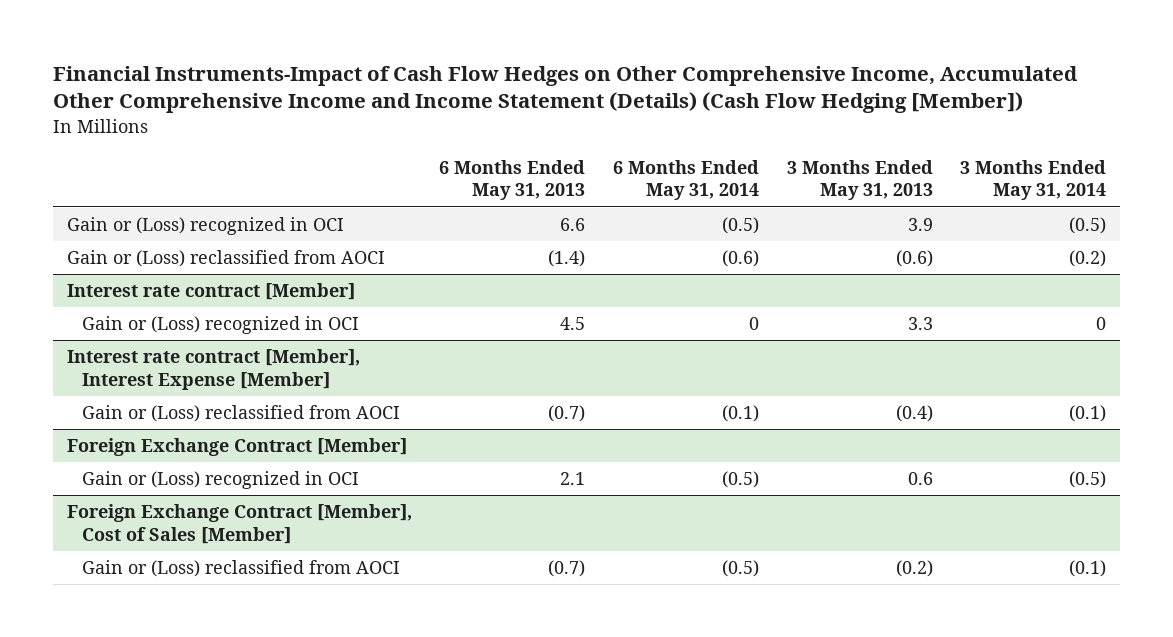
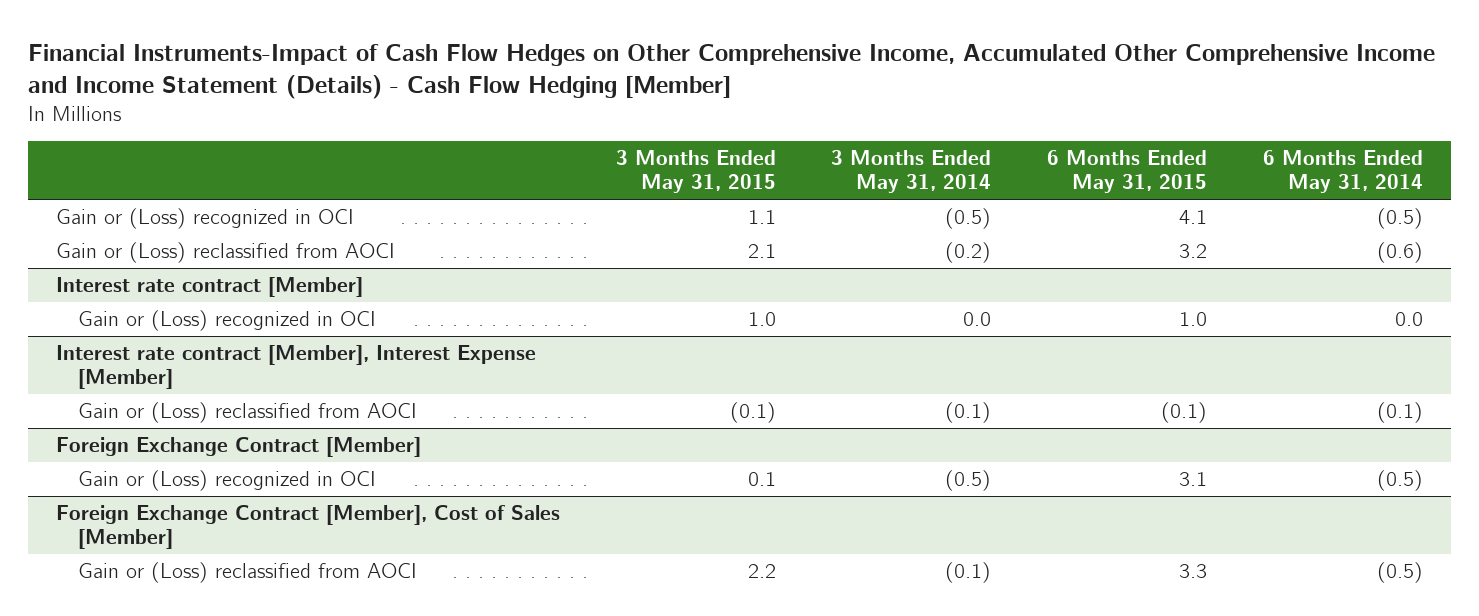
- Financial Instruments-Impact of Cash Flow Hedges on Other Comprehensive Income, Accumulated Other Comprehensive Income and Income Statement (Details) (Cash Flow Hedging [Member])
+ Financial Instruments-Impact of Cash Flow Hedges on Other Comprehensive Income, Accumulated Other Comprehensive Income and Income Statement (Details) - Cash Flow Hedging [Member]
- | 6 Months Ended May 31, 2013 | 6 Months Ended May 31, 2014 | 3 Months Ended May 31, 2013 | 3 Months Ended May 31, 2014
+ | 3 Months Ended May 31, 2015 | 3 Months Ended May 31, 2014 | 6 Months Ended May 31, 2015 | 6 Months Ended May 31, 2014
@ Interest rate contract [Member]
- Gain or (Loss) recognized in OCI | 4.5 | 0 | 3.3 | 0
+ Gain or (Loss) recognized in OCI | 1.0 | 0.0 | 1.0 | 0.0

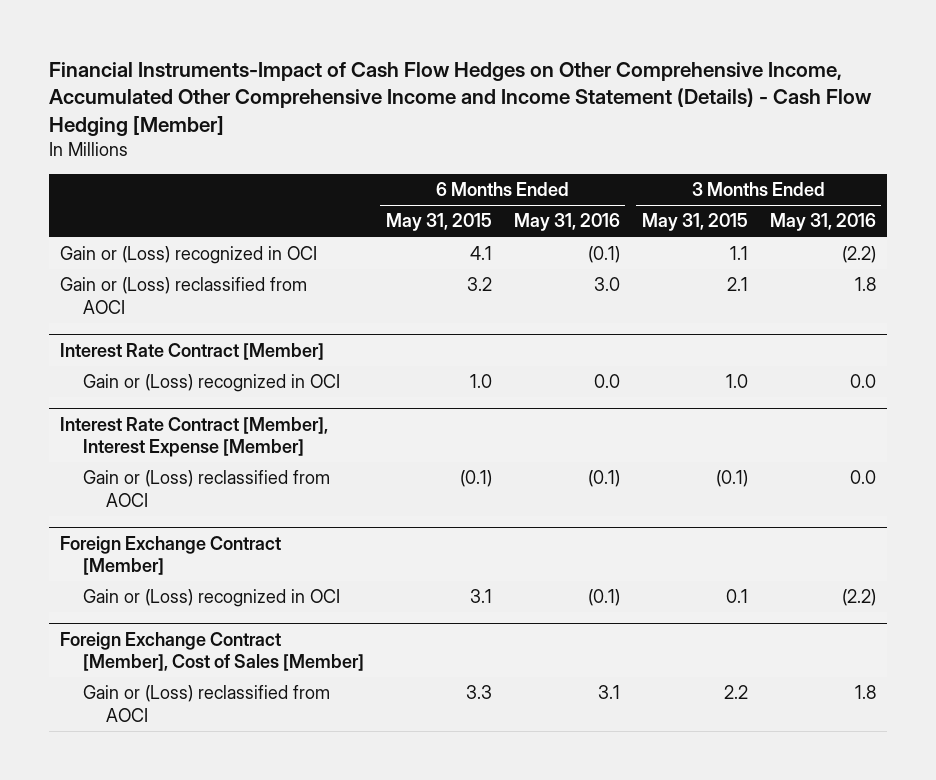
- | 3 Months Ended May 31, 2015 | 3 Months Ended May 31, 2014 | 6 Months Ended May 31, 2015 | 6 Months Ended May 31, 2014
+ | 6 Months Ended May 31, 2015 | 6 Months Ended May 31, 2016 | 3 Months Ended May 31, 2015 | 3 Months Ended May 31, 2016
- Interest rate contract [Member]
+ Interest Rate Contract [Member]
- Interest rate contract [Member], Interest Expense [Member]
+ Interest Rate Contract [Member], Interest Expense [Member]

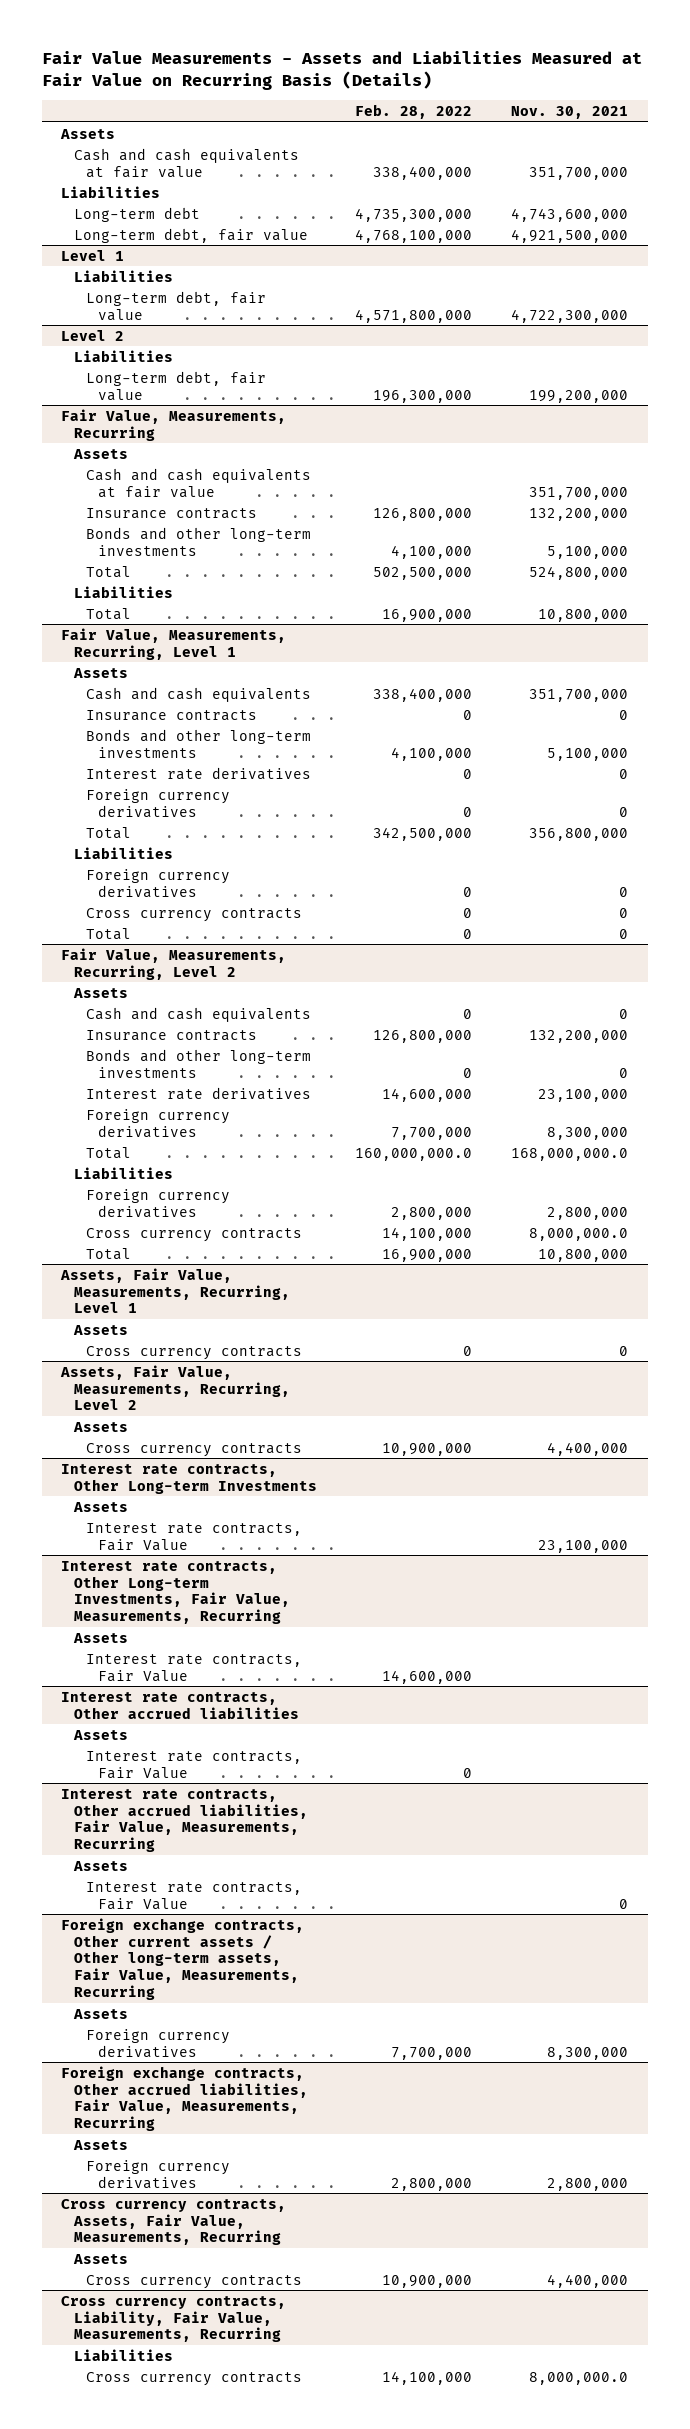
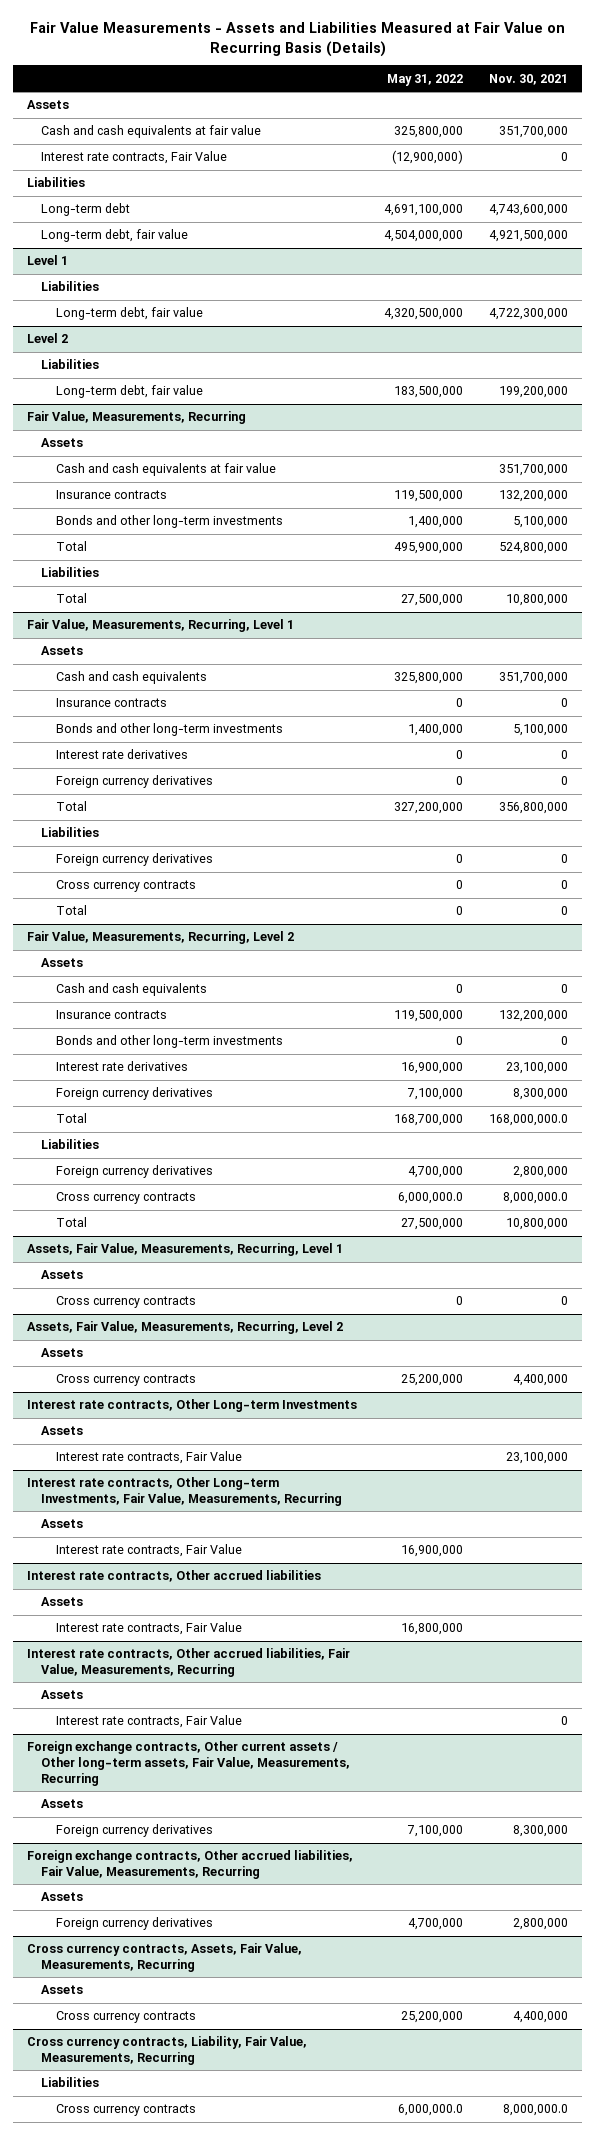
- | Feb. 28, 2022 | Nov. 30, 2021
+ | May 31, 2022 | Nov. 30, 2021
+ Interest rate contracts, Fair Value | (12,900,000) | 0

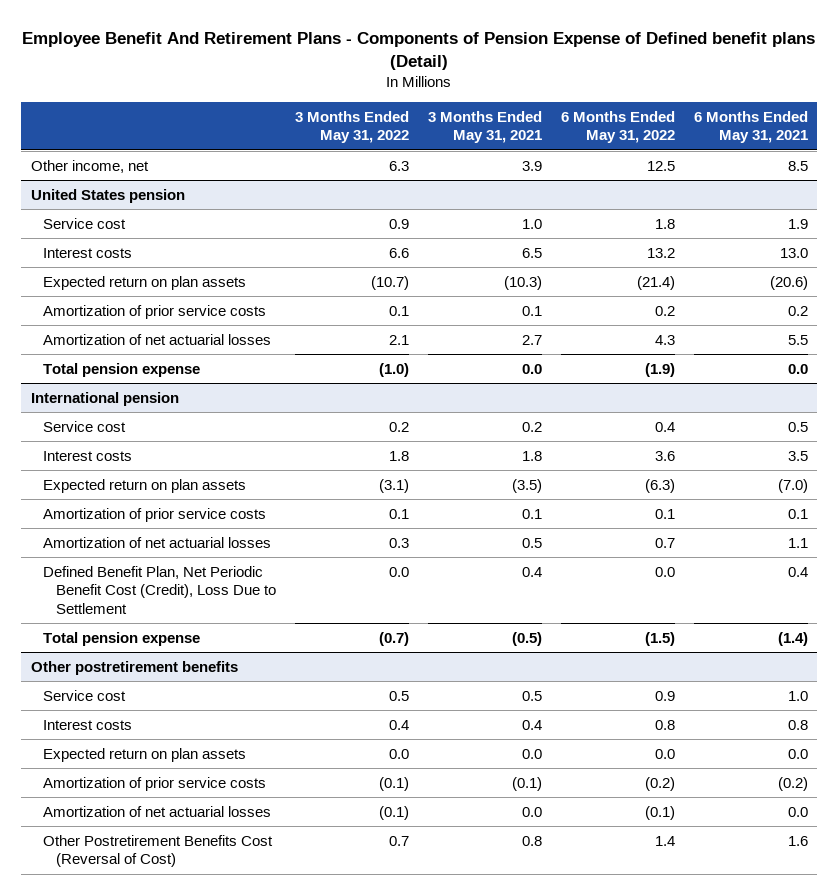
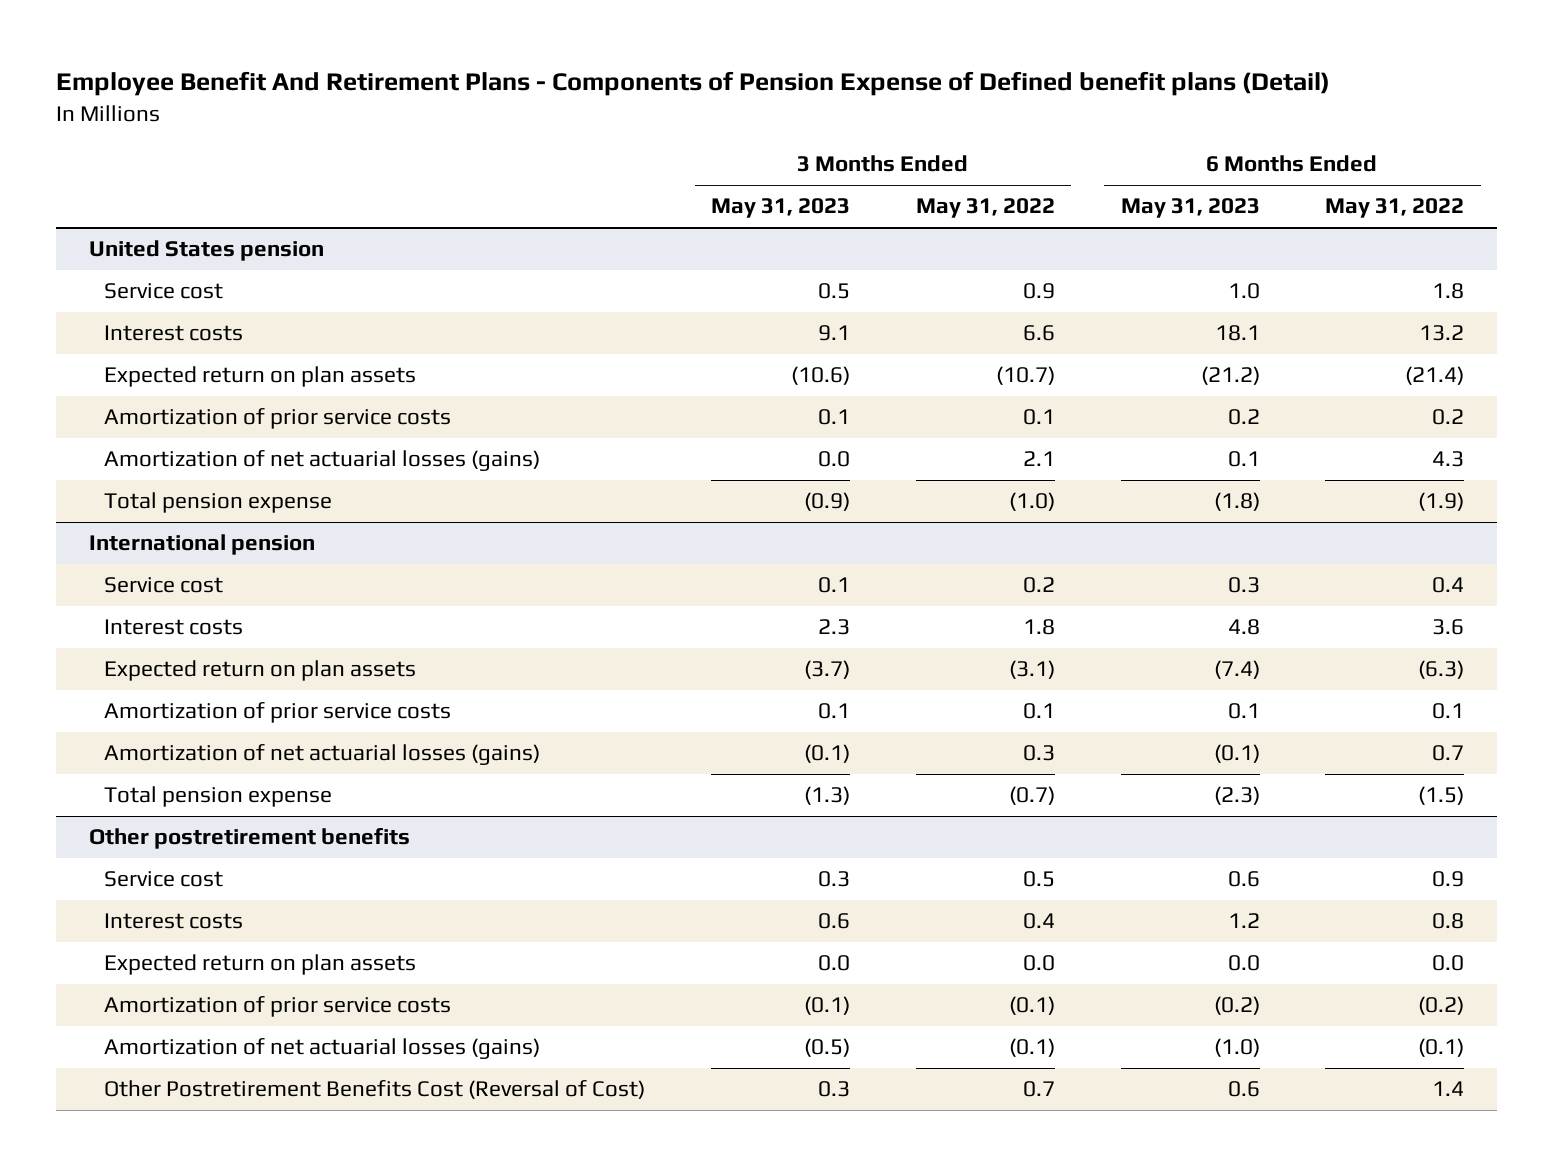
- | 3 Months Ended May 31, 2022 | 3 Months Ended May 31, 2021 | 6 Months Ended May 31, 2022 | 6 Months Ended May 31, 2021
+ | 3 Months Ended May 31, 2023 | 3 Months Ended May 31, 2022 | 6 Months Ended May 31, 2023 | 6 Months Ended May 31, 2022
- Other income, net | 6.3 | 3.9 | 12.5 | 8.5
@ United States pension
- Amortization of net actuarial losses | 2.1 | 2.7 | 4.3 | 5.5
+ Amortization of net actuarial losses (gains) | 0.0 | 2.1 | 0.1 | 4.3
@ International pension
- Amortization of net actuarial losses | 0.3 | 0.5 | 0.7 | 1.1
- Defined Benefit Plan, Net Periodic Benefit Cost (Credit), Loss Due to Settlement | 0.0 | 0.4 | 0.0 | 0.4
+ Amortization of net actuarial losses (gains) | (0.1) | 0.3 | (0.1) | 0.7
@ Other postretirement benefits
- Amortization of net actuarial losses | (0.1) | 0.0 | (0.1) | 0.0
+ Amortization of net actuarial losses (gains) | (0.5) | (0.1) | (1.0) | (0.1)

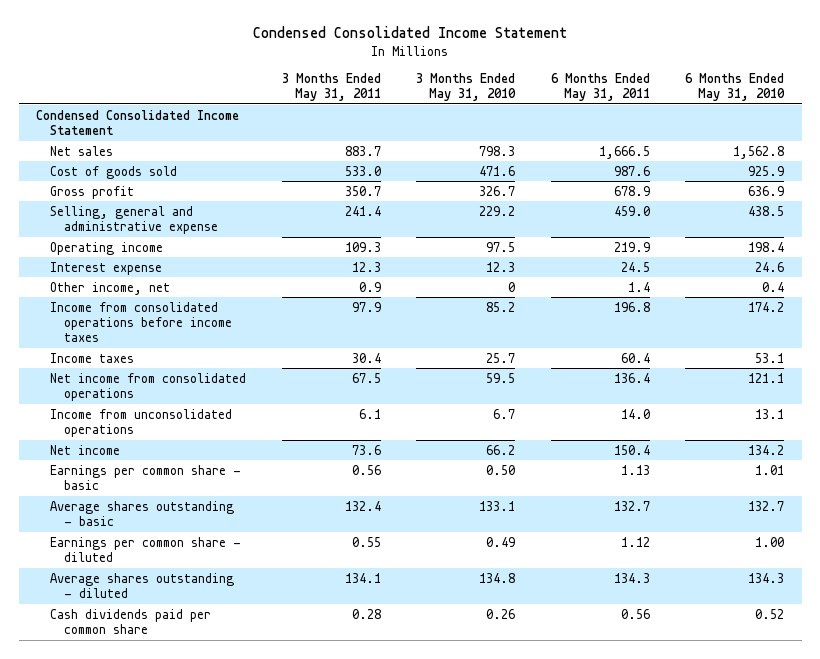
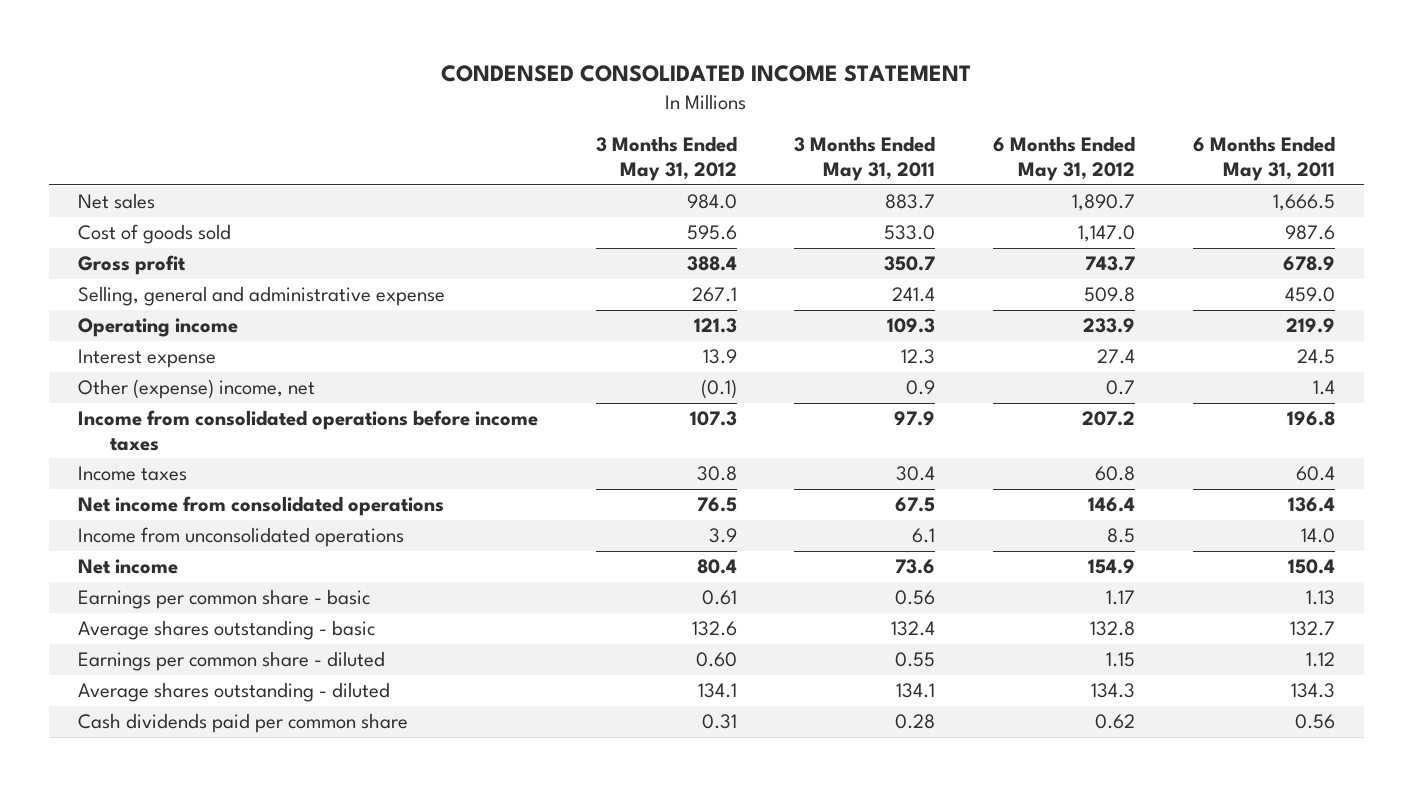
- Condensed Consolidated Income Statement
+ CONDENSED CONSOLIDATED INCOME STATEMENT
- | 3 Months Ended May 31, 2011 | 3 Months Ended May 31, 2010 | 6 Months Ended May 31, 2011 | 6 Months Ended May 31, 2010
+ | 3 Months Ended May 31, 2012 | 3 Months Ended May 31, 2011 | 6 Months Ended May 31, 2012 | 6 Months Ended May 31, 2011
- Condensed Consolidated Income Statement
- Other income, net | 0.9 | 0 | 1.4 | 0.4
+ Other (expense) income, net | (0.1) | 0.9 | 0.7 | 1.4

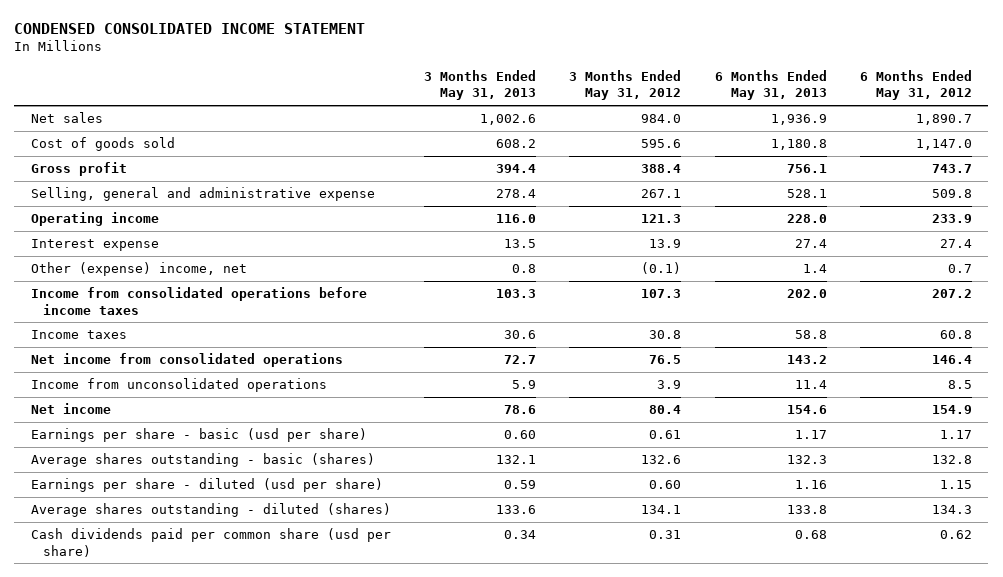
- | 3 Months Ended May 31, 2012 | 3 Months Ended May 31, 2011 | 6 Months Ended May 31, 2012 | 6 Months Ended May 31, 2011
+ | 3 Months Ended May 31, 2013 | 3 Months Ended May 31, 2012 | 6 Months Ended May 31, 2013 | 6 Months Ended May 31, 2012
- Earnings per common share - basic | 0.61 | 0.56 | 1.17 | 1.13
- Average shares outstanding - basic | 132.6 | 132.4 | 132.8 | 132.7
- Earnings per common share - diluted | 0.60 | 0.55 | 1.15 | 1.12
- Average shares outstanding - diluted | 134.1 | 134.1 | 134.3 | 134.3
- Cash dividends paid per common share | 0.31 | 0.28 | 0.62 | 0.56
+ Earnings per share - basic (usd per share) | 0.60 | 0.61 | 1.17 | 1.17
+ Average shares outstanding - basic (shares) | 132.1 | 132.6 | 132.3 | 132.8
+ Earnings per share - diluted (usd per share) | 0.59 | 0.60 | 1.16 | 1.15
+ Average shares outstanding - diluted (shares) | 133.6 | 134.1 | 133.8 | 134.3
+ Cash dividends paid per common share (usd per share) | 0.34 | 0.31 | 0.68 | 0.62

